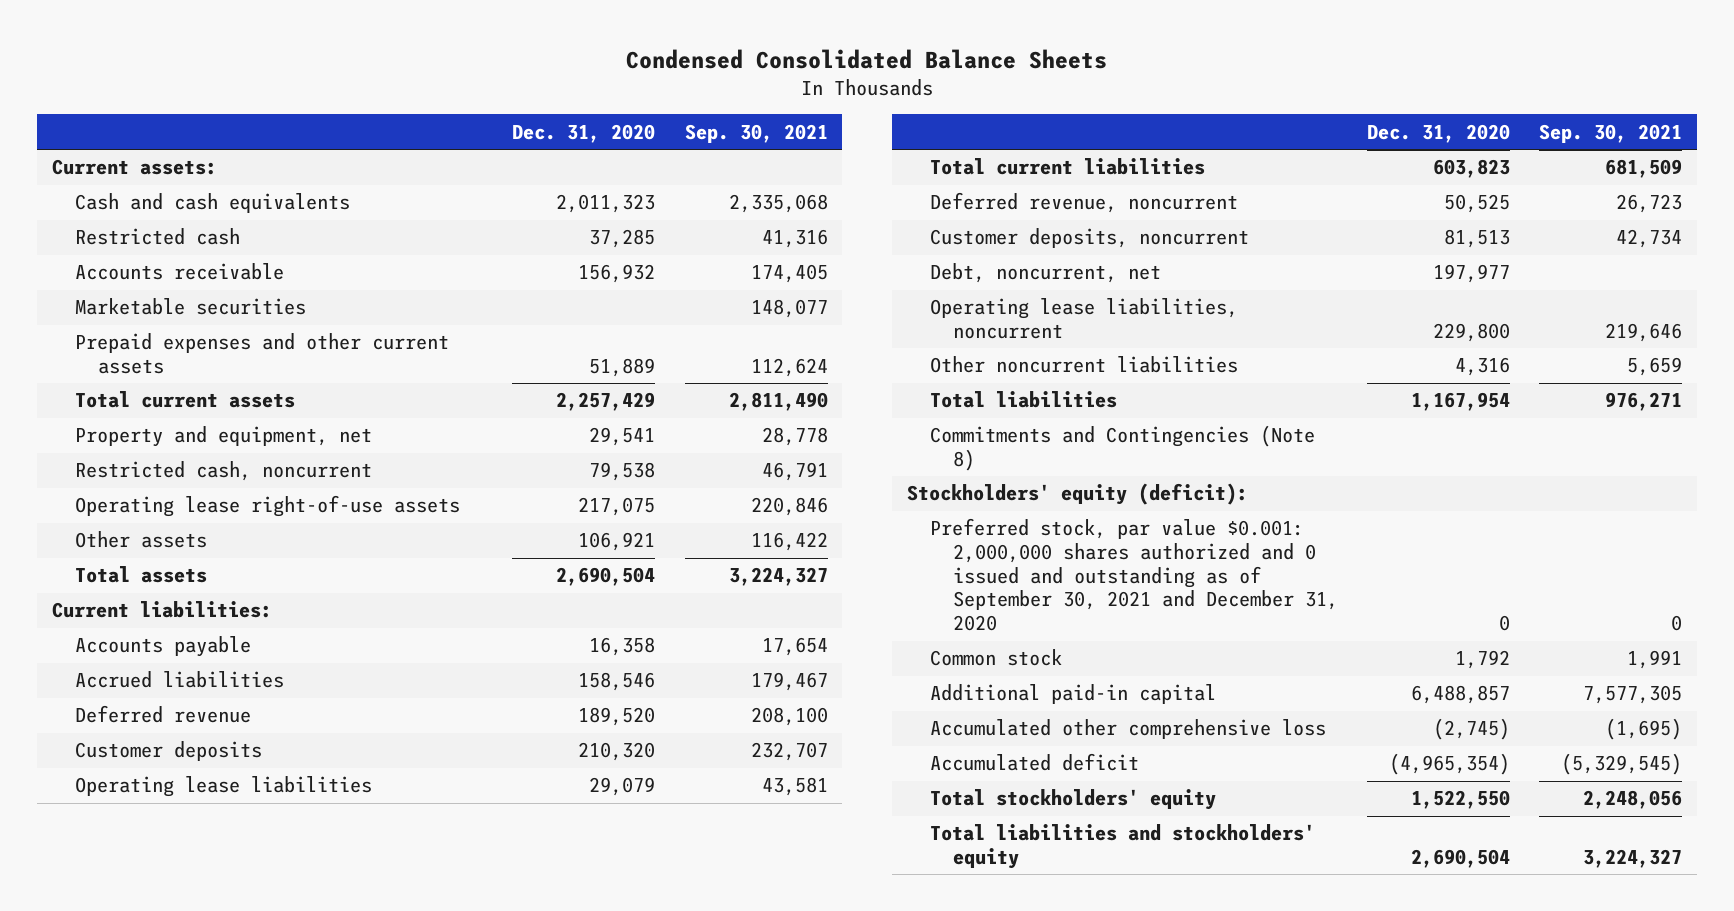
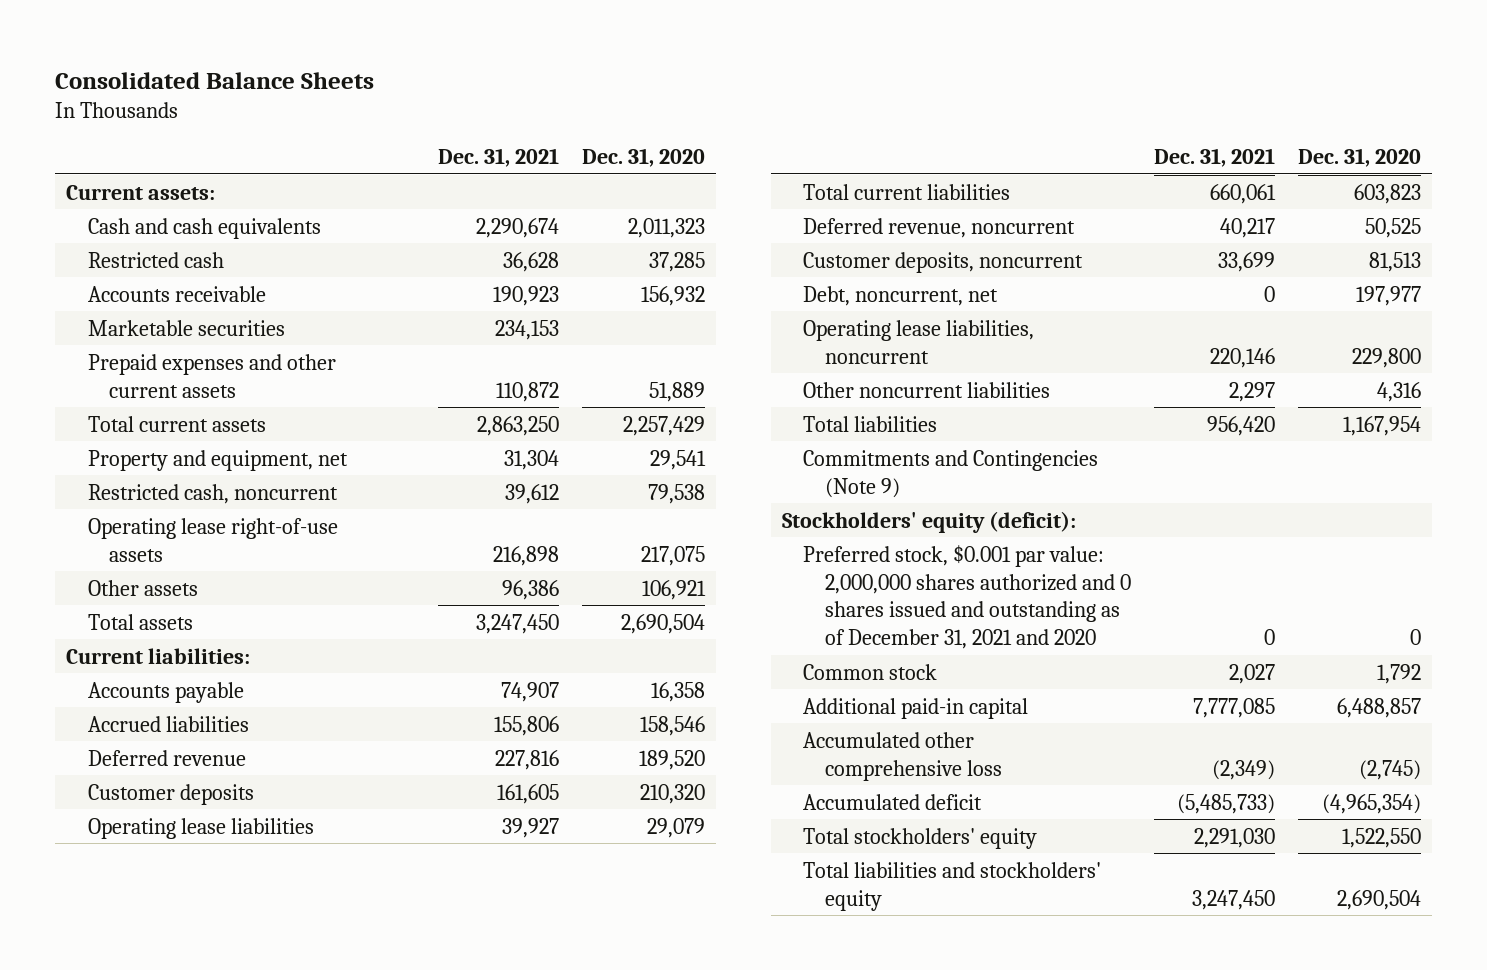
- Condensed Consolidated Balance Sheets
+ Consolidated Balance Sheets
- | Dec. 31, 2020 | Sep. 30, 2021
+ | Dec. 31, 2021 | Dec. 31, 2020
- Commitments and Contingencies (Note 8)
+ Commitments and Contingencies (Note 9)
- Preferred stock, par value $0.001: 2,000,000 shares authorized and 0 issued and outstanding as of September 30, 2021 and December 31, 2020 | 0 | 0
+ Preferred stock, $0.001 par value: 2,000,000 shares authorized and 0 shares issued and outstanding as of December 31, 2021 and 2020 | 0 | 0

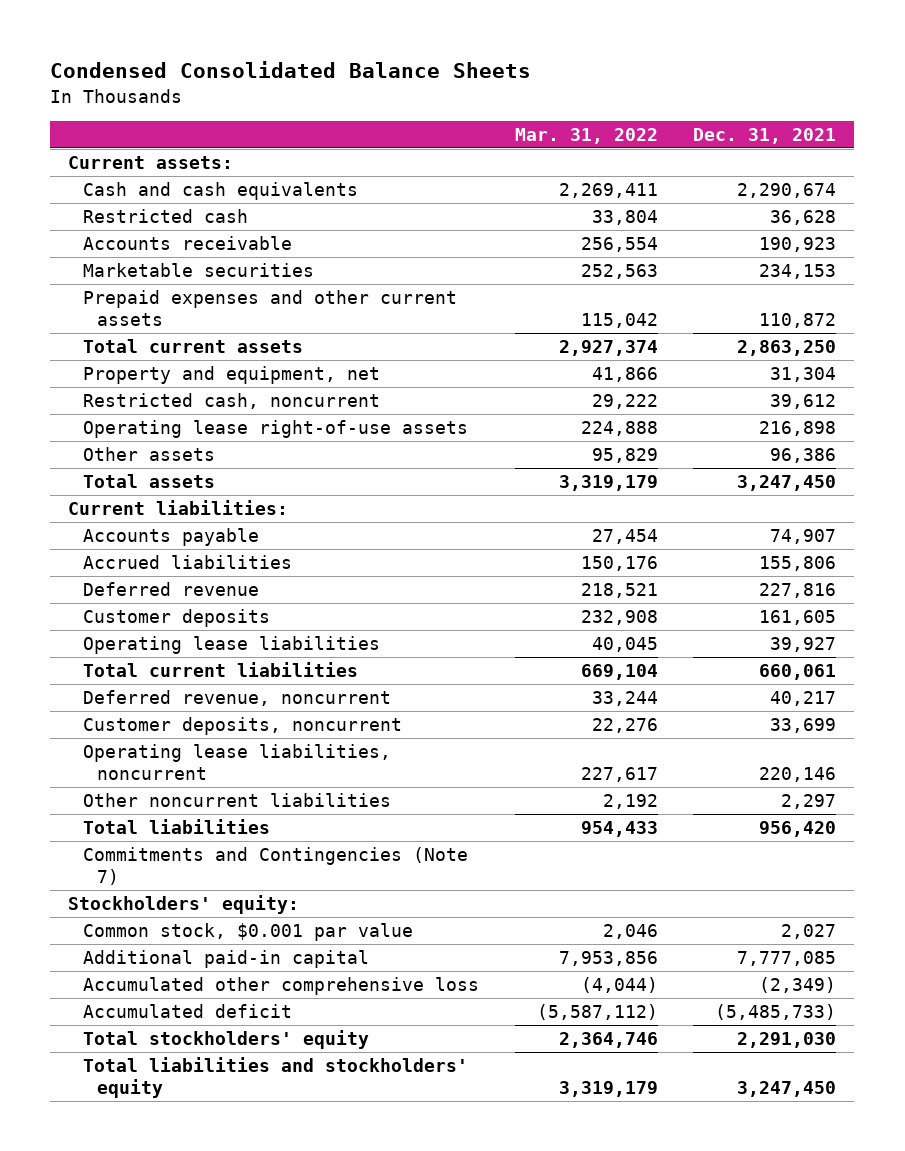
- Consolidated Balance Sheets
+ Condensed Consolidated Balance Sheets
- | Dec. 31, 2021 | Dec. 31, 2020
+ | Mar. 31, 2022 | Dec. 31, 2021
- Debt, noncurrent, net | 0 | 197,977
- Commitments and Contingencies (Note 9)
- Stockholders' equity (deficit):
- Preferred stock, $0.001 par value: 2,000,000 shares authorized and 0 shares issued and outstanding as of December 31, 2021 and 2020 | 0 | 0
- Common stock | 2,027 | 1,792
+ Commitments and Contingencies (Note 7)
+ Stockholders' equity:
+ Common stock, $0.001 par value | 2,046 | 2,027

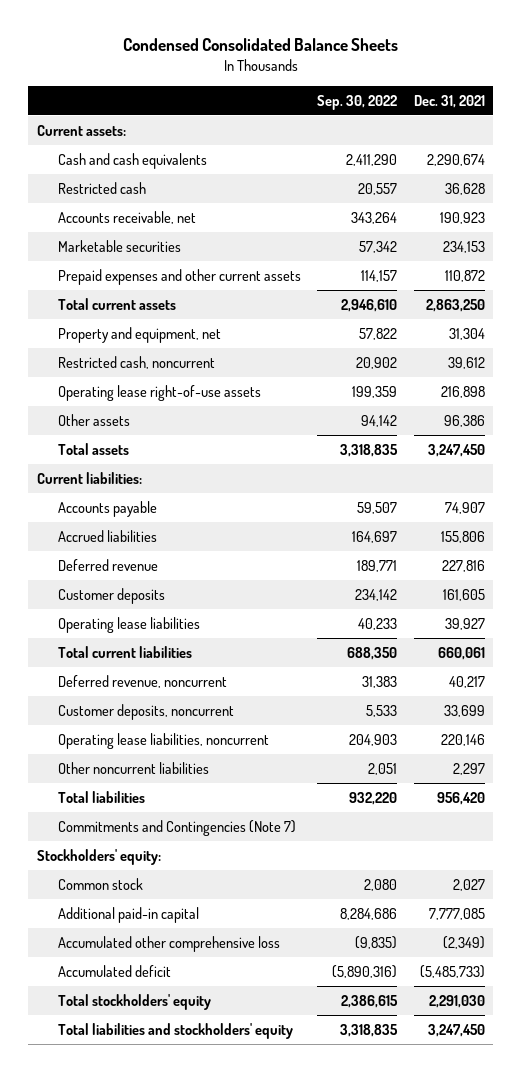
- | Mar. 31, 2022 | Dec. 31, 2021
+ | Sep. 30, 2022 | Dec. 31, 2021
- Accounts receivable | 256,554 | 190,923
+ Accounts receivable, net | 343,264 | 190,923
- Common stock, $0.001 par value | 2,046 | 2,027
+ Common stock | 2,080 | 2,027

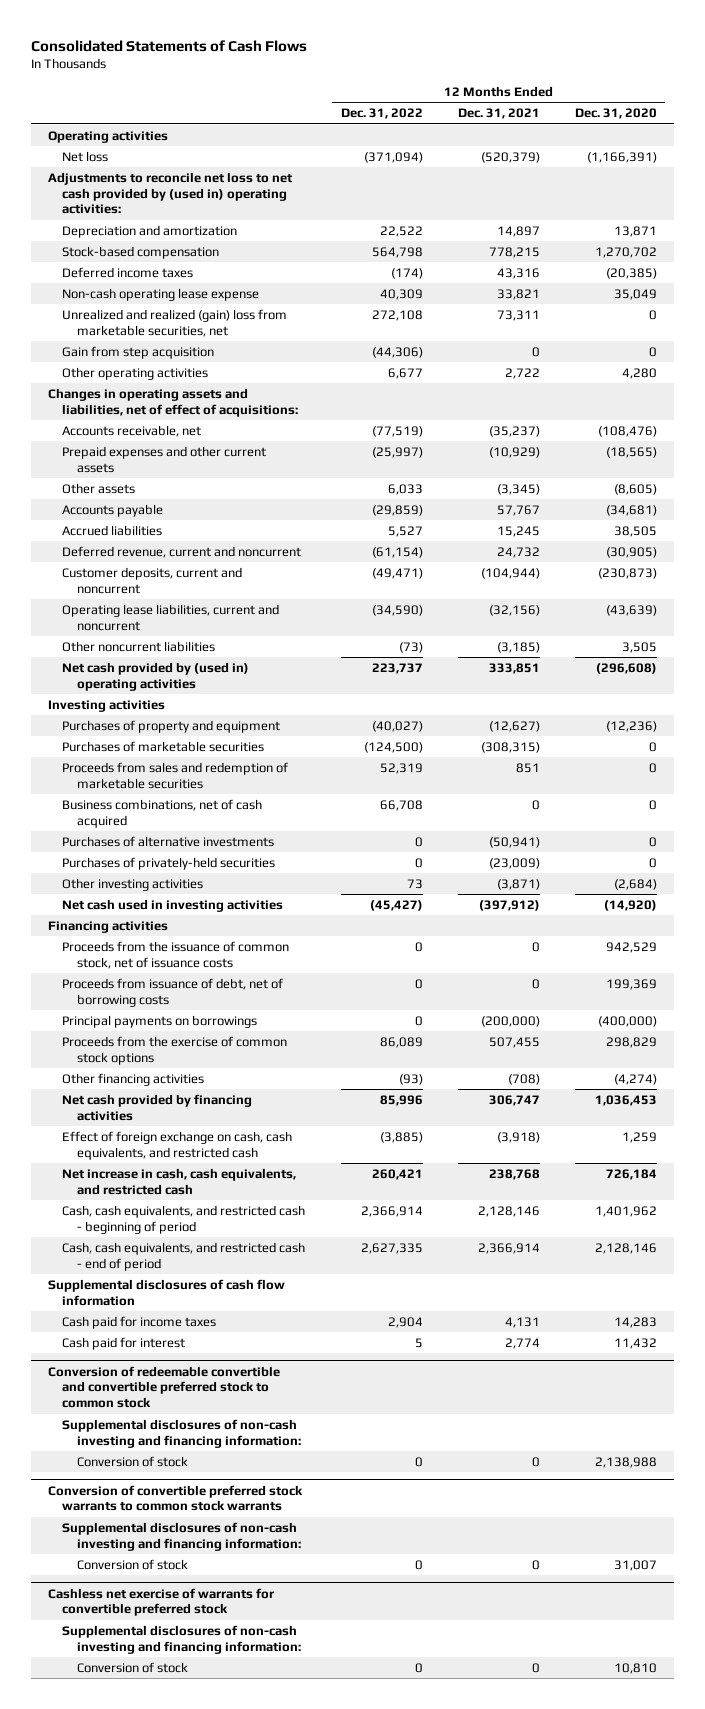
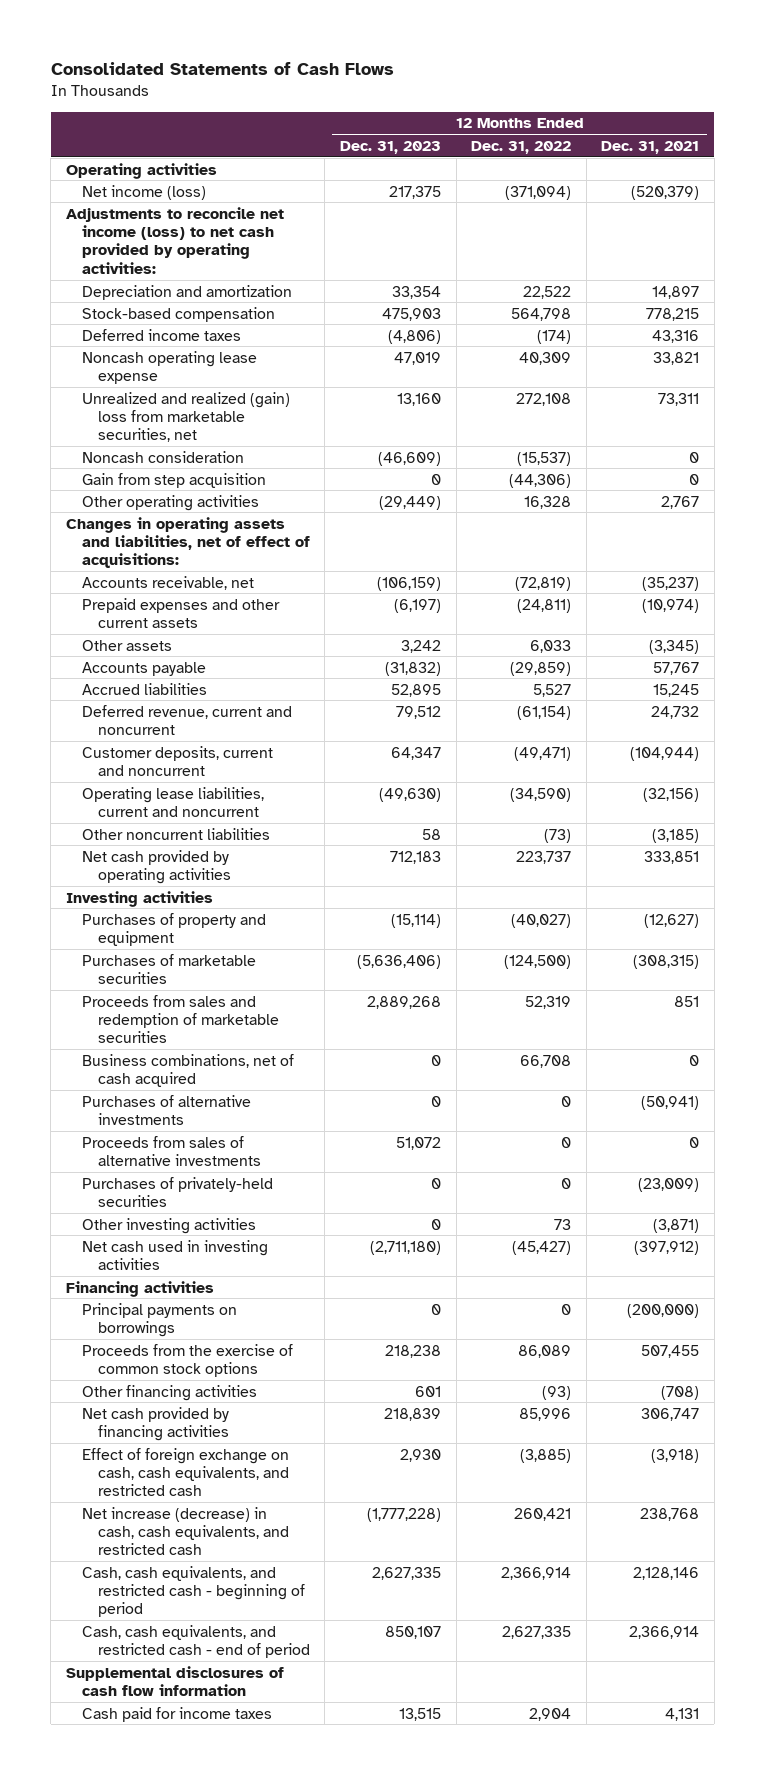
- | 12 Months Ended Dec. 31, 2022 | 12 Months Ended Dec. 31, 2021 | 12 Months Ended Dec. 31, 2020
+ | 12 Months Ended Dec. 31, 2023 | 12 Months Ended Dec. 31, 2022 | 12 Months Ended Dec. 31, 2021
- Net loss | (371,094) | (520,379) | (1,166,391)
- Adjustments to reconcile net loss to net cash provided by (used in) operating activities:
+ Net income (loss) | 217,375 | (371,094) | (520,379)
+ Adjustments to reconcile net income (loss) to net cash provided by operating activities:
- Non-cash operating lease expense | 40,309 | 33,821 | 35,049
+ Noncash operating lease expense | 47,019 | 40,309 | 33,821
+ Noncash consideration | (46,609) | (15,537) | 0
- Other operating activities | 6,677 | 2,722 | 4,280
+ Other operating activities | (29,449) | 16,328 | 2,767
- Accounts receivable, net | (77,519) | (35,237) | (108,476)
- Prepaid expenses and other current assets | (25,997) | (10,929) | (18,565)
+ Accounts receivable, net | (106,159) | (72,819) | (35,237)
+ Prepaid expenses and other current assets | (6,197) | (24,811) | (10,974)
- Net cash provided by (used in) operating activities | 223,737 | 333,851 | (296,608)
+ Net cash provided by operating activities | 712,183 | 223,737 | 333,851
+ Proceeds from sales of alternative investments | 51,072 | 0 | 0
- Proceeds from the issuance of common stock, net of issuance costs | 0 | 0 | 942,529
- Proceeds from issuance of debt, net of borrowing costs | 0 | 0 | 199,369
- Net increase in cash, cash equivalents, and restricted cash | 260,421 | 238,768 | 726,184
+ Net increase (decrease) in cash, cash equivalents, and restricted cash | (1,777,228) | 260,421 | 238,768
- Cash paid for interest | 5 | 2,774 | 11,432
- Conversion of redeemable convertible and convertible preferred stock to common stock
- Supplemental disclosures of non-cash investing and financing information:
- Conversion of stock | 0 | 0 | 2,138,988
- Conversion of convertible preferred stock warrants to common stock warrants
- Supplemental disclosures of non-cash investing and financing information:
- Conversion of stock | 0 | 0 | 31,007
- Cashless net exercise of warrants for convertible preferred stock
- Supplemental disclosures of non-cash investing and financing information:
- Conversion of stock | 0 | 0 | 10,810

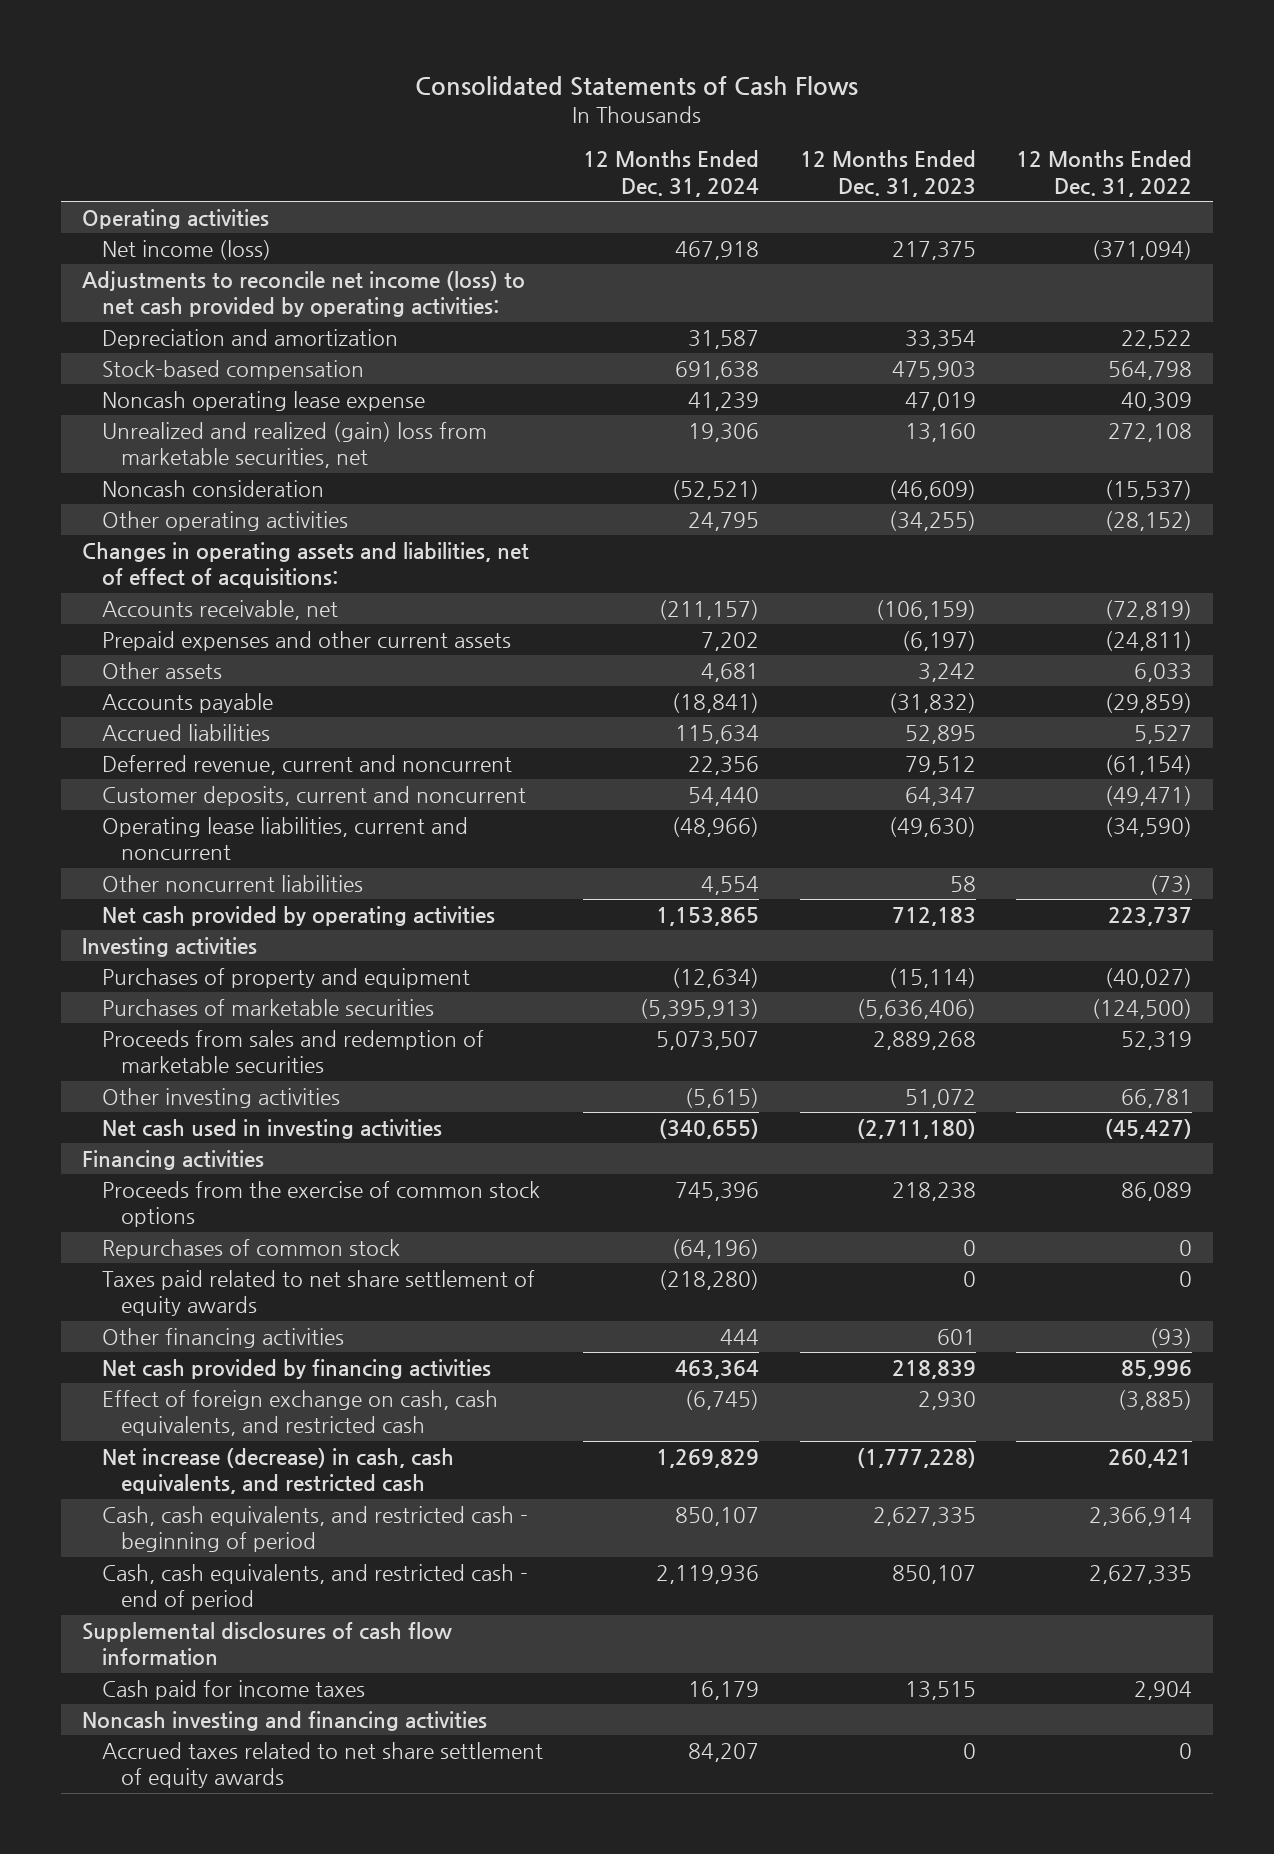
- | 12 Months Ended Dec. 31, 2023 | 12 Months Ended Dec. 31, 2022 | 12 Months Ended Dec. 31, 2021
+ | 12 Months Ended Dec. 31, 2024 | 12 Months Ended Dec. 31, 2023 | 12 Months Ended Dec. 31, 2022
- Deferred income taxes | (4,806) | (174) | 43,316
- Gain from step acquisition | 0 | (44,306) | 0
- Other operating activities | (29,449) | 16,328 | 2,767
+ Other operating activities | 24,795 | (34,255) | (28,152)
- Business combinations, net of cash acquired | 0 | 66,708 | 0
- Purchases of alternative investments | 0 | 0 | (50,941)
- Proceeds from sales of alternative investments | 51,072 | 0 | 0
- Purchases of privately-held securities | 0 | 0 | (23,009)
- Other investing activities | 0 | 73 | (3,871)
+ Other investing activities | (5,615) | 51,072 | 66,781
- Principal payments on borrowings | 0 | 0 | (200,000)
+ Repurchases of common stock | (64,196) | 0 | 0
+ Taxes paid related to net share settlement of equity awards | (218,280) | 0 | 0
+ Noncash investing and financing activities
+ Accrued taxes related to net share settlement of equity awards | 84,207 | 0 | 0

